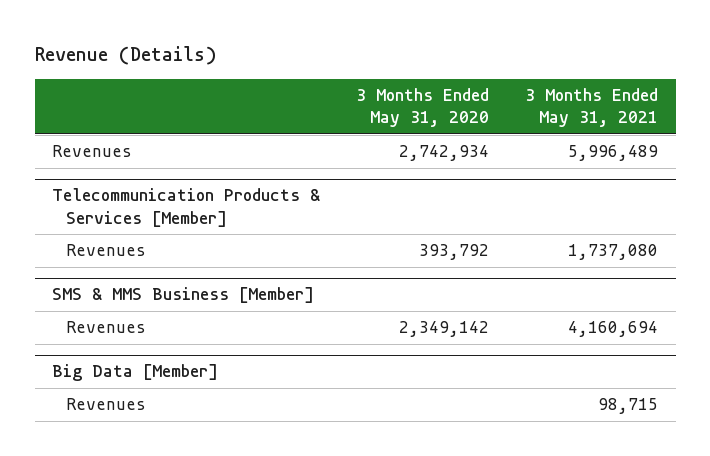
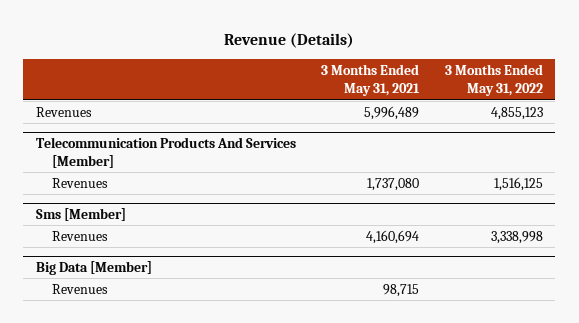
- | 3 Months Ended May 31, 2020 | 3 Months Ended May 31, 2021
+ | 3 Months Ended May 31, 2021 | 3 Months Ended May 31, 2022
- Telecommunication Products & Services [Member]
+ Telecommunication Products And Services [Member]
- SMS & MMS Business [Member]
+ Sms [Member]

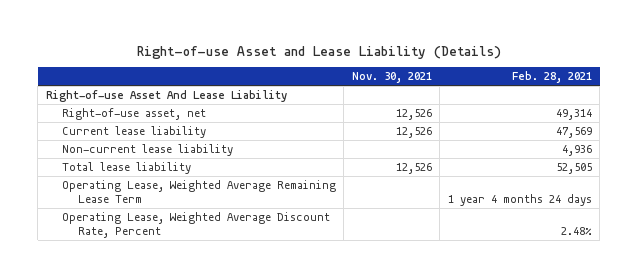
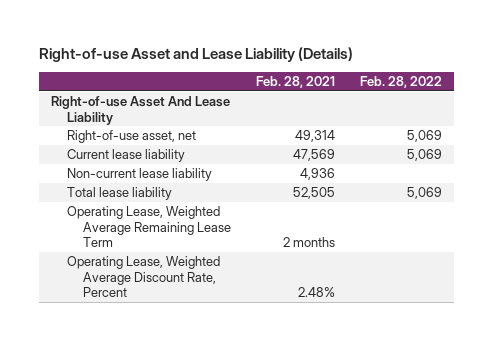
- | Nov. 30, 2021 | Feb. 28, 2021
+ | Feb. 28, 2021 | Feb. 28, 2022
- Operating Lease, Weighted Average Remaining Lease Term | | 1 year 4 months 24 days
+ Operating Lease, Weighted Average Remaining Lease Term | 2 months |

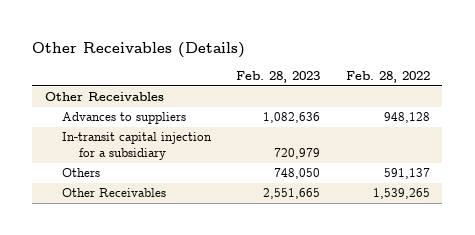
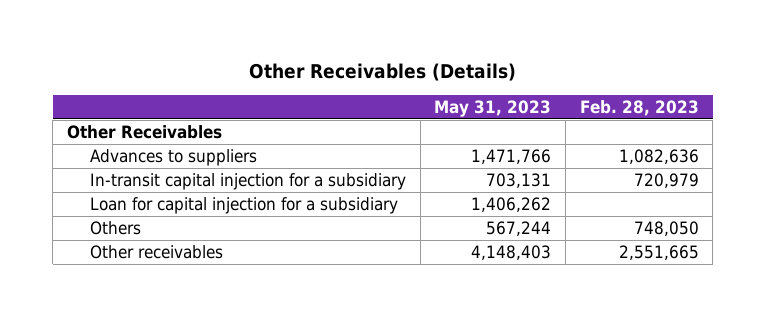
- | Feb. 28, 2023 | Feb. 28, 2022
+ | May 31, 2023 | Feb. 28, 2023
+ Loan for capital injection for a subsidiary | 1,406,262 |
- Other Receivables | 2,551,665 | 1,539,265
+ Other receivables | 4,148,403 | 2,551,665

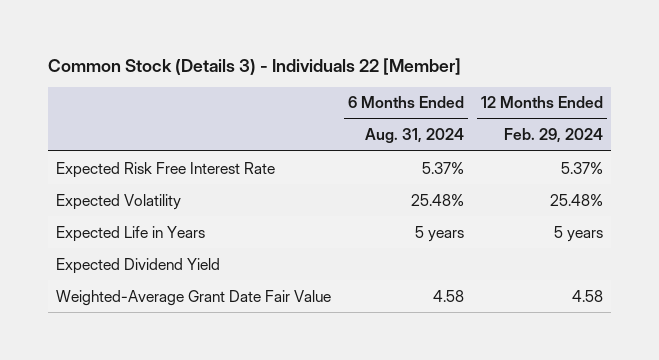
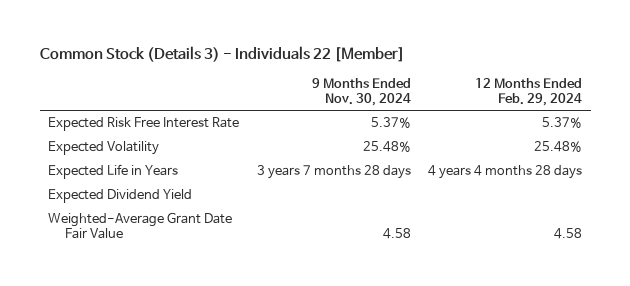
- | 6 Months Ended Aug. 31, 2024 | 12 Months Ended Feb. 29, 2024
+ | 9 Months Ended Nov. 30, 2024 | 12 Months Ended Feb. 29, 2024
- Expected Life in Years | 5 years | 5 years
+ Expected Life in Years | 3 years 7 months 28 days | 4 years 4 months 28 days

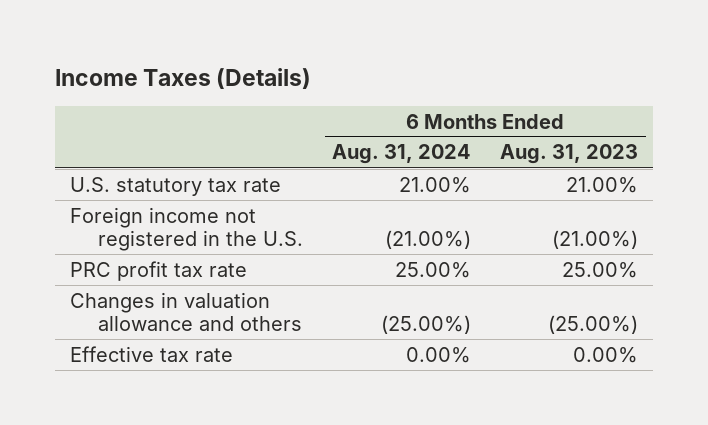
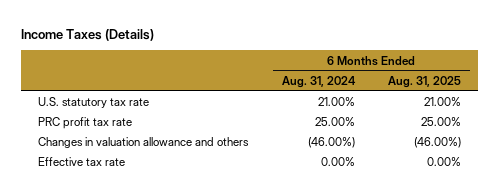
- | 6 Months Ended Aug. 31, 2024 | 6 Months Ended Aug. 31, 2023
+ | 6 Months Ended Aug. 31, 2024 | 6 Months Ended Aug. 31, 2025
- Foreign income not registered in the U.S. | (21.00%) | (21.00%)
- Changes in valuation allowance and others | (25.00%) | (25.00%)
+ Changes in valuation allowance and others | (46.00%) | (46.00%)

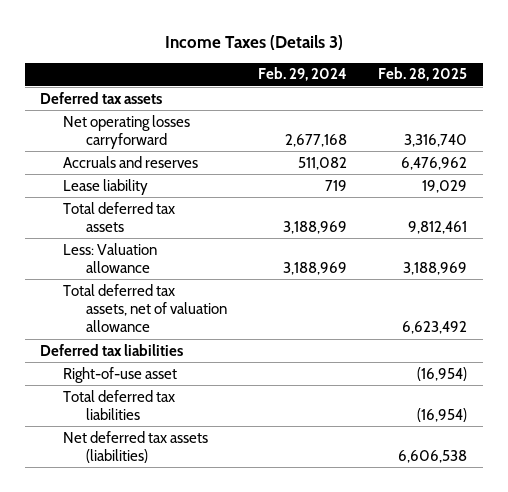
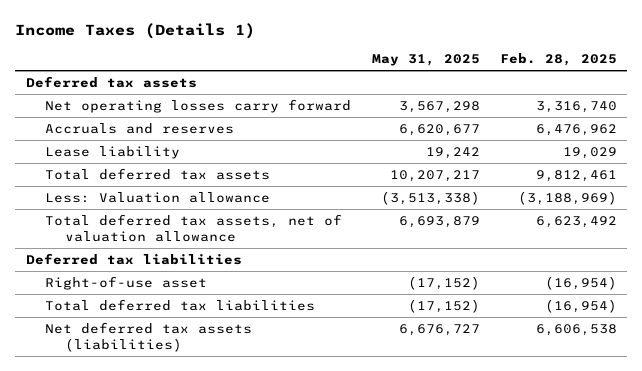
- Income Taxes (Details 3)
+ Income Taxes (Details 1)
- | Feb. 29, 2024 | Feb. 28, 2025
+ | May 31, 2025 | Feb. 28, 2025
- Net operating losses carryforward | 2,677,168 | 3,316,740
+ Net operating losses carry forward | 3,567,298 | 3,316,740
- Less: Valuation allowance | 3,188,969 | 3,188,969
+ Less: Valuation allowance | (3,513,338) | (3,188,969)

